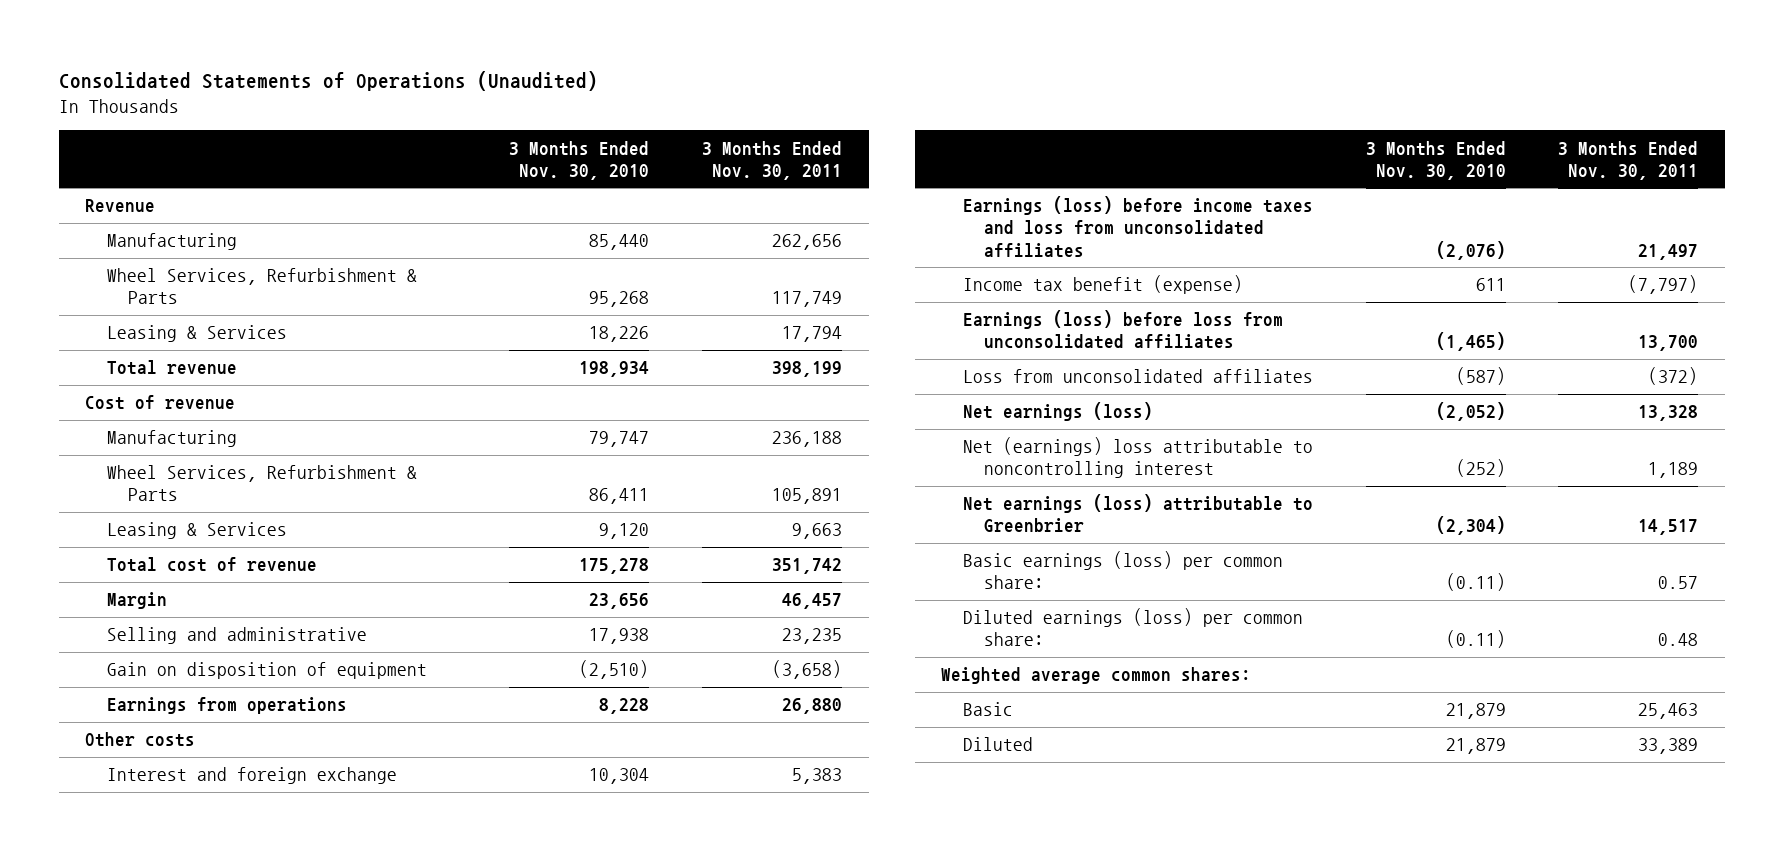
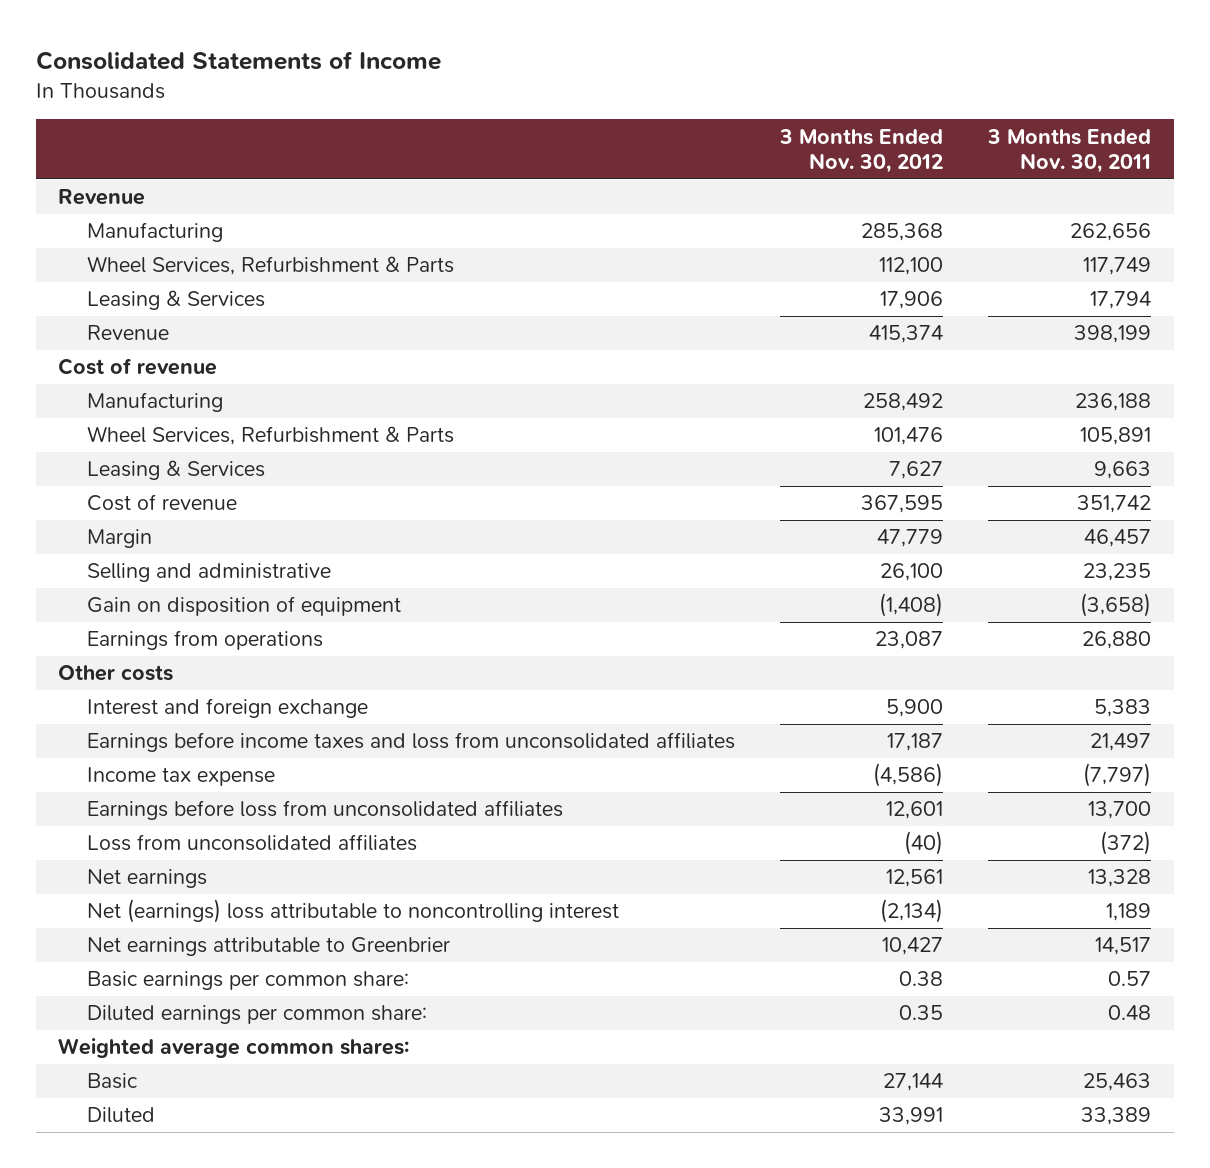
- Consolidated Statements of Operations (Unaudited)
+ Consolidated Statements of Income
- | 3 Months Ended Nov. 30, 2010 | 3 Months Ended Nov. 30, 2011
+ | 3 Months Ended Nov. 30, 2012 | 3 Months Ended Nov. 30, 2011
- Total revenue | 198,934 | 398,199
+ Revenue | 415,374 | 398,199
- Total cost of revenue | 175,278 | 351,742
+ Cost of revenue | 367,595 | 351,742
- Earnings (loss) before income taxes and loss from unconsolidated affiliates | (2,076) | 21,497
- Income tax benefit (expense) | 611 | (7,797)
- Earnings (loss) before loss from unconsolidated affiliates | (1,465) | 13,700
+ Earnings before income taxes and loss from unconsolidated affiliates | 17,187 | 21,497
+ Income tax expense | (4,586) | (7,797)
+ Earnings before loss from unconsolidated affiliates | 12,601 | 13,700
- Net earnings (loss) | (2,052) | 13,328
+ Net earnings | 12,561 | 13,328
- Net earnings (loss) attributable to Greenbrier | (2,304) | 14,517
- Basic earnings (loss) per common share: | (0.11) | 0.57
- Diluted earnings (loss) per common share: | (0.11) | 0.48
+ Net earnings attributable to Greenbrier | 10,427 | 14,517
+ Basic earnings per common share: | 0.38 | 0.57
+ Diluted earnings per common share: | 0.35 | 0.48

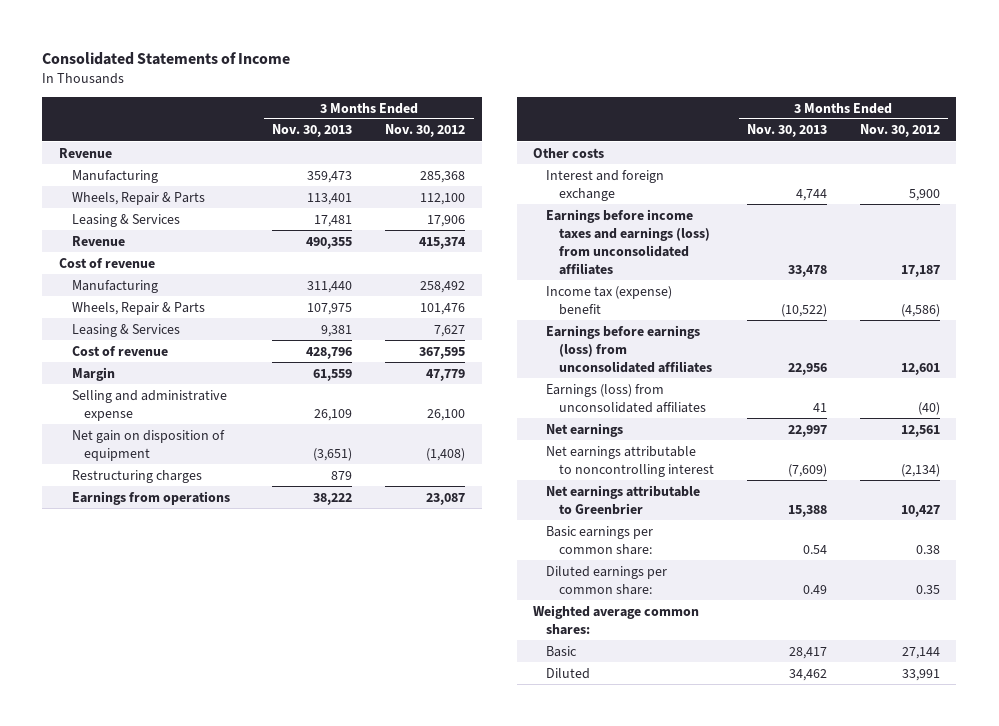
- | 3 Months Ended Nov. 30, 2012 | 3 Months Ended Nov. 30, 2011
+ | 3 Months Ended Nov. 30, 2013 | 3 Months Ended Nov. 30, 2012
- Wheel Services, Refurbishment & Parts | 112,100 | 117,749
+ Wheels, Repair & Parts | 113,401 | 112,100
- Wheel Services, Refurbishment & Parts | 101,476 | 105,891
+ Wheels, Repair & Parts | 107,975 | 101,476
- Selling and administrative | 26,100 | 23,235
- Gain on disposition of equipment | (1,408) | (3,658)
+ Selling and administrative expense | 26,109 | 26,100
+ Net gain on disposition of equipment | (3,651) | (1,408)
+ Restructuring charges | 879 |
- Earnings before income taxes and loss from unconsolidated affiliates | 17,187 | 21,497
- Income tax expense | (4,586) | (7,797)
- Earnings before loss from unconsolidated affiliates | 12,601 | 13,700
- Loss from unconsolidated affiliates | (40) | (372)
+ Earnings before income taxes and earnings (loss) from unconsolidated affiliates | 33,478 | 17,187
+ Income tax (expense) benefit | (10,522) | (4,586)
+ Earnings before earnings (loss) from unconsolidated affiliates | 22,956 | 12,601
+ Earnings (loss) from unconsolidated affiliates | 41 | (40)
- Net (earnings) loss attributable to noncontrolling interest | (2,134) | 1,189
+ Net earnings attributable to noncontrolling interest | (7,609) | (2,134)

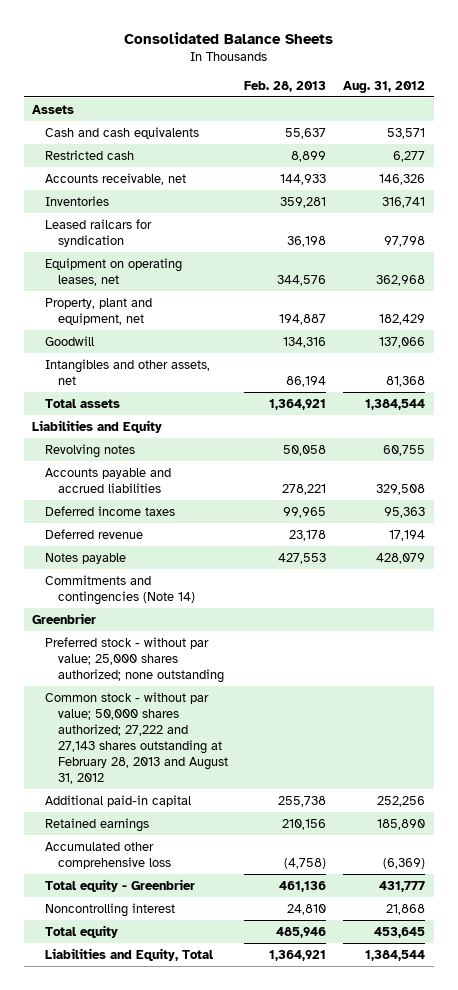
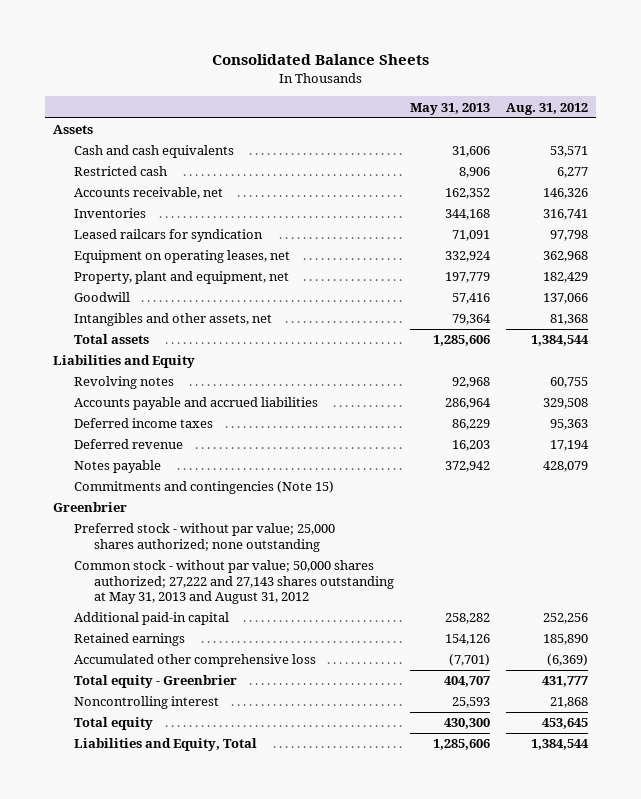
- | Feb. 28, 2013 | Aug. 31, 2012
+ | May 31, 2013 | Aug. 31, 2012
- Commitments and contingencies (Note 14)
+ Commitments and contingencies (Note 15)
- Common stock - without par value; 50,000 shares authorized; 27,222 and 27,143 shares outstanding at February 28, 2013 and August 31, 2012
+ Common stock - without par value; 50,000 shares authorized; 27,222 and 27,143 shares outstanding at May 31, 2013 and August 31, 2012

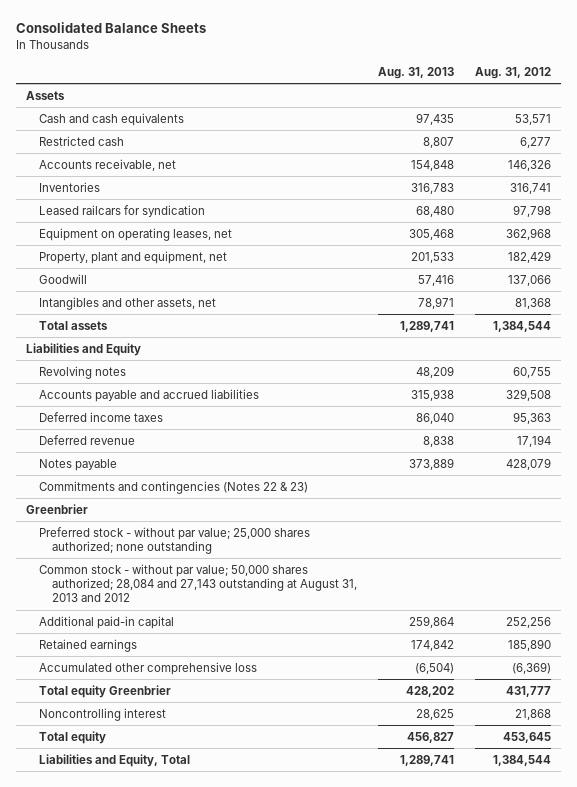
- | May 31, 2013 | Aug. 31, 2012
+ | Aug. 31, 2013 | Aug. 31, 2012
- Commitments and contingencies (Note 15)
+ Commitments and contingencies (Notes 22 & 23)
- Common stock - without par value; 50,000 shares authorized; 27,222 and 27,143 shares outstanding at May 31, 2013 and August 31, 2012
+ Common stock - without par value; 50,000 shares authorized; 28,084 and 27,143 outstanding at August 31, 2013 and 2012
- Total equity - Greenbrier | 404,707 | 431,777
+ Total equity Greenbrier | 428,202 | 431,777

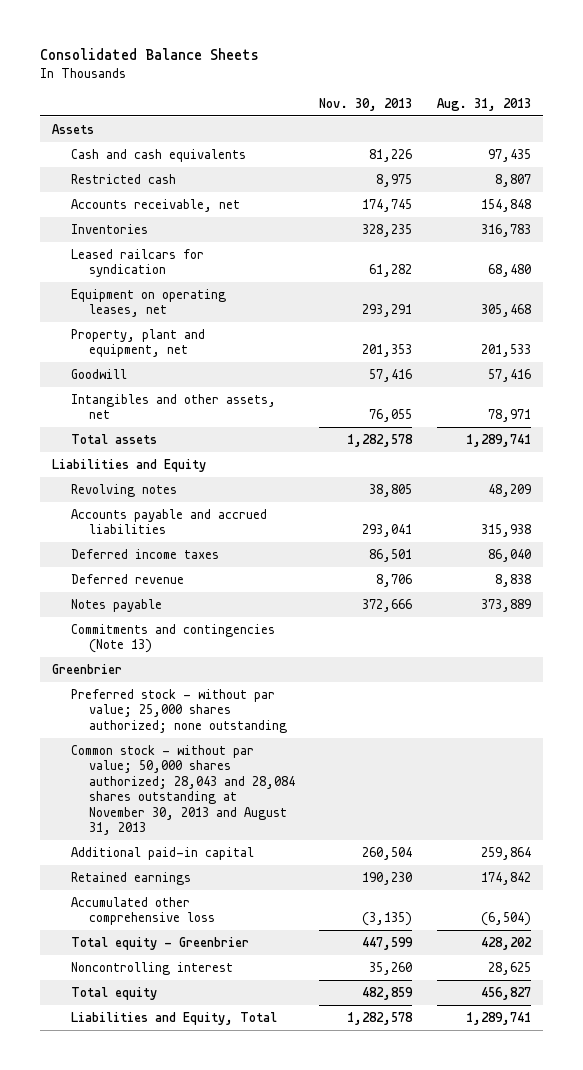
- | Aug. 31, 2013 | Aug. 31, 2012
+ | Nov. 30, 2013 | Aug. 31, 2013
- Commitments and contingencies (Notes 22 & 23)
+ Commitments and contingencies (Note 13)
- Common stock - without par value; 50,000 shares authorized; 28,084 and 27,143 outstanding at August 31, 2013 and 2012
+ Common stock - without par value; 50,000 shares authorized; 28,043 and 28,084 shares outstanding at November 30, 2013 and August 31, 2013
- Total equity Greenbrier | 428,202 | 431,777
+ Total equity - Greenbrier | 447,599 | 428,202

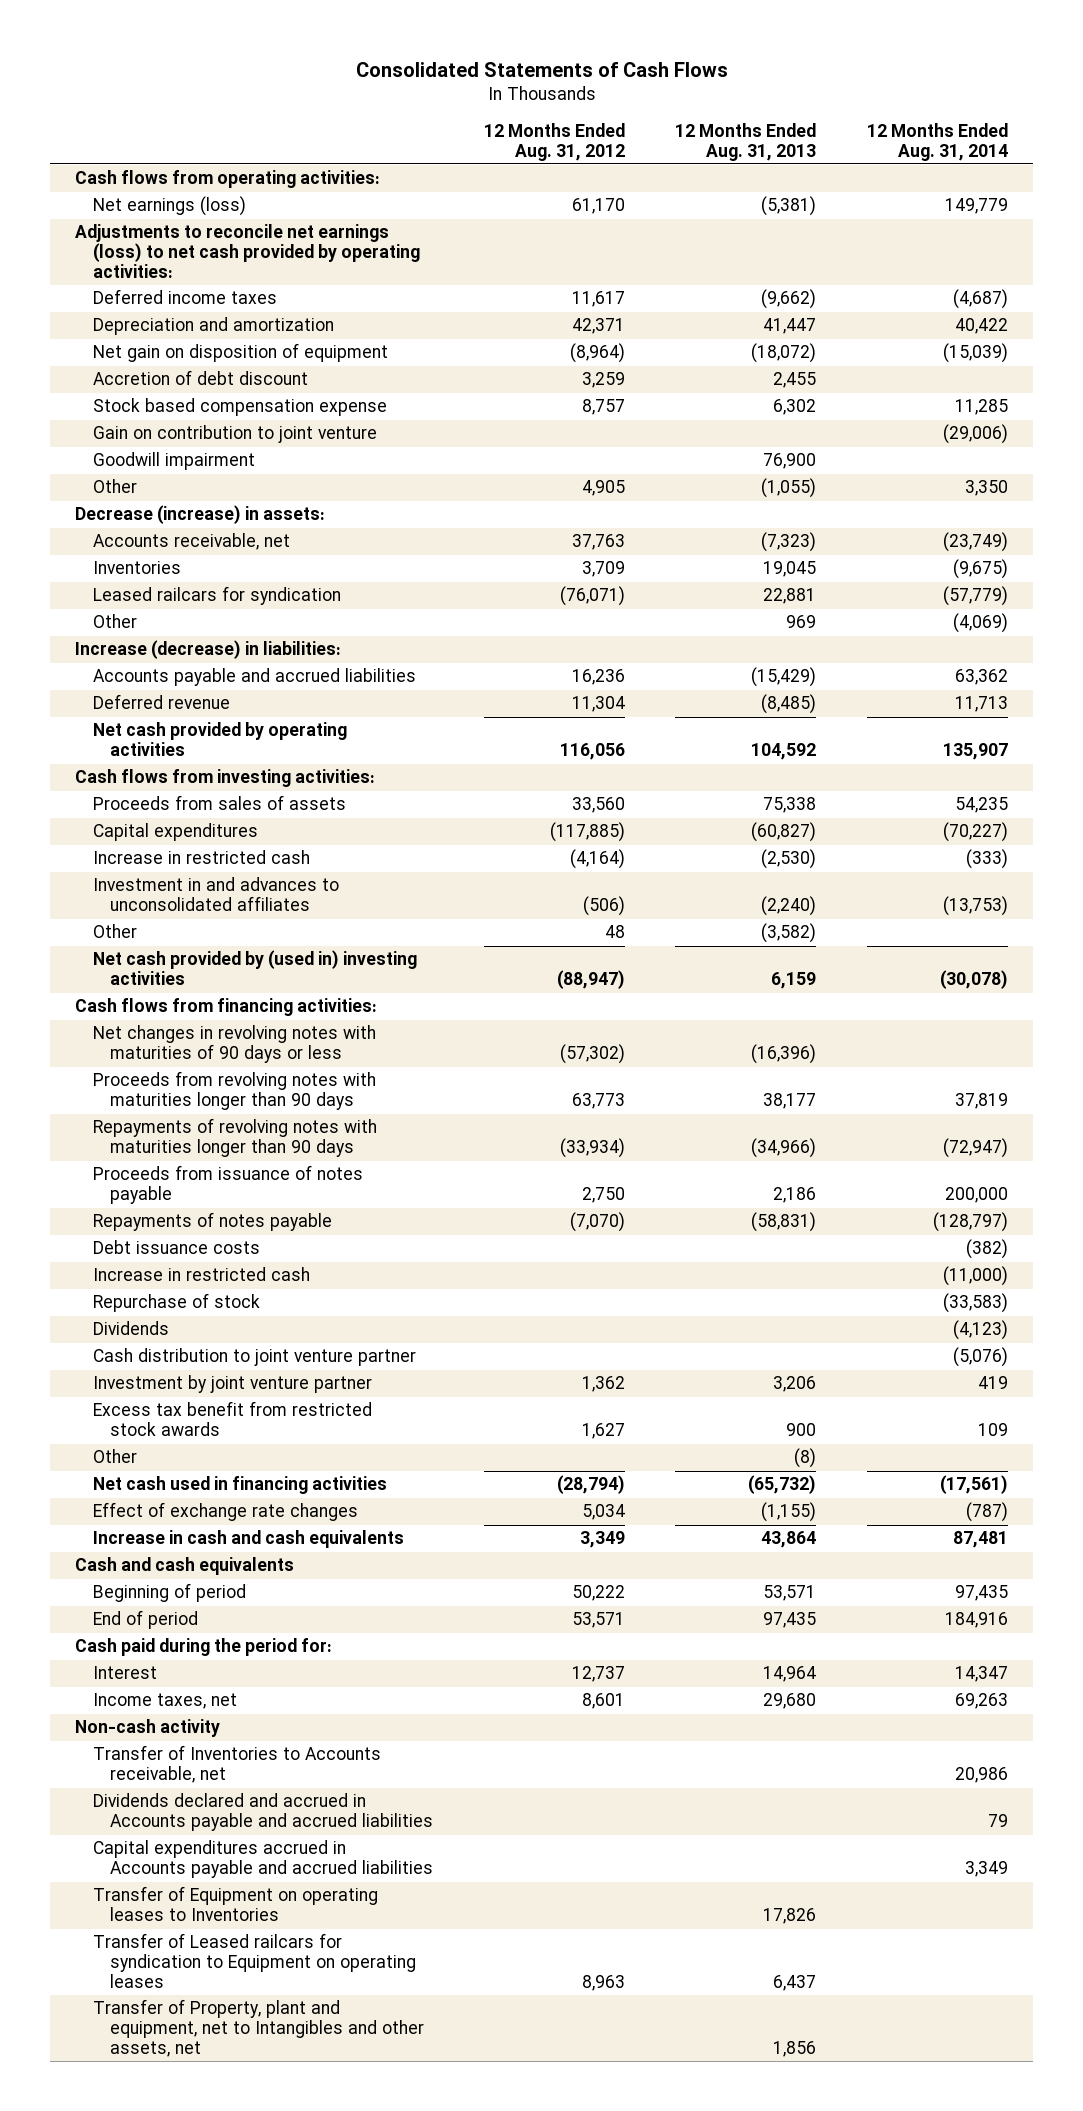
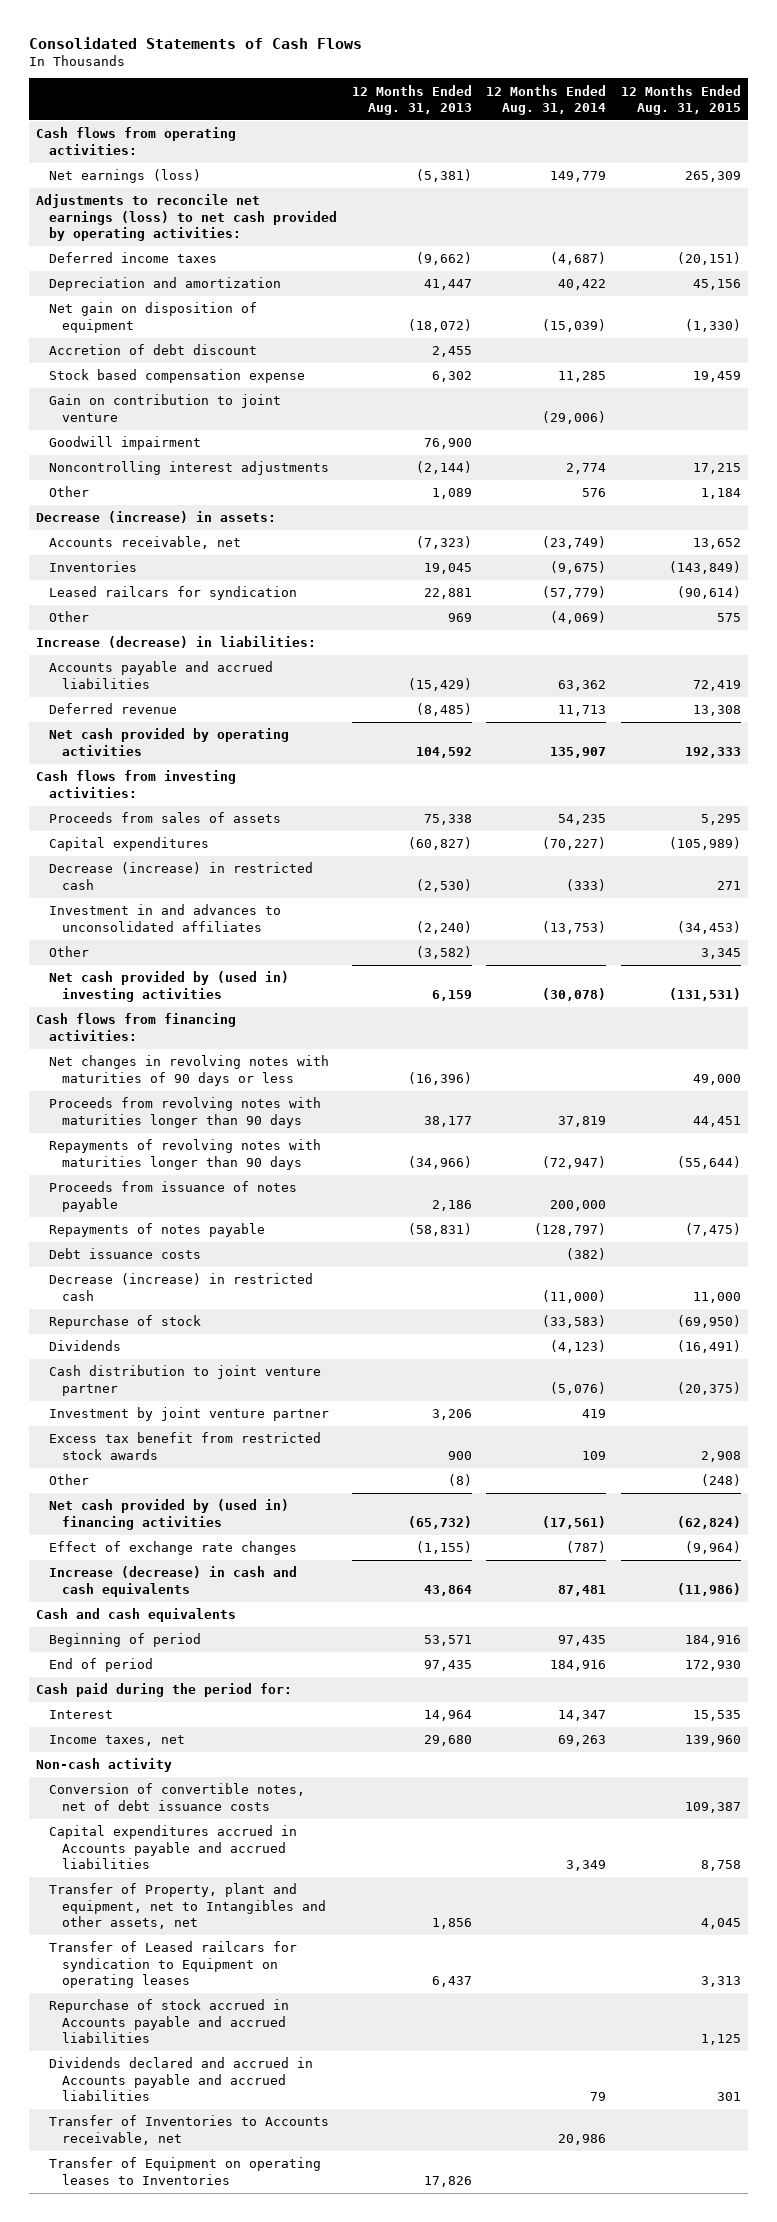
- | 12 Months Ended Aug. 31, 2012 | 12 Months Ended Aug. 31, 2013 | 12 Months Ended Aug. 31, 2014
+ | 12 Months Ended Aug. 31, 2013 | 12 Months Ended Aug. 31, 2014 | 12 Months Ended Aug. 31, 2015
- Other | 4,905 | (1,055) | 3,350
+ Noncontrolling interest adjustments | (2,144) | 2,774 | 17,215
+ Other | 1,089 | 576 | 1,184
- Increase in restricted cash | (4,164) | (2,530) | (333)
+ Decrease (increase) in restricted cash | (2,530) | (333) | 271
- Increase in restricted cash | | | (11,000)
+ Decrease (increase) in restricted cash | | (11,000) | 11,000
- Net cash used in financing activities | (28,794) | (65,732) | (17,561)
+ Net cash provided by (used in) financing activities | (65,732) | (17,561) | (62,824)
- Increase in cash and cash equivalents | 3,349 | 43,864 | 87,481
+ Increase (decrease) in cash and cash equivalents | 43,864 | 87,481 | (11,986)
+ Conversion of convertible notes, net of debt issuance costs | | | 109,387
moved down: Transfer of Leased railcars for syndication to Equipment on operating leases | 6,437 | | 3,313
+ Repurchase of stock accrued in Accounts payable and accrued liabilities | | | 1,125
moved down: Dividends declared and accrued in Accounts payable and accrued liabilities | | 79 | 301
moved down: Transfer of Inventories to Accounts receivable, net | | 20,986 |
moved down: Transfer of Equipment on operating leases to Inventories | 17,826 | |

